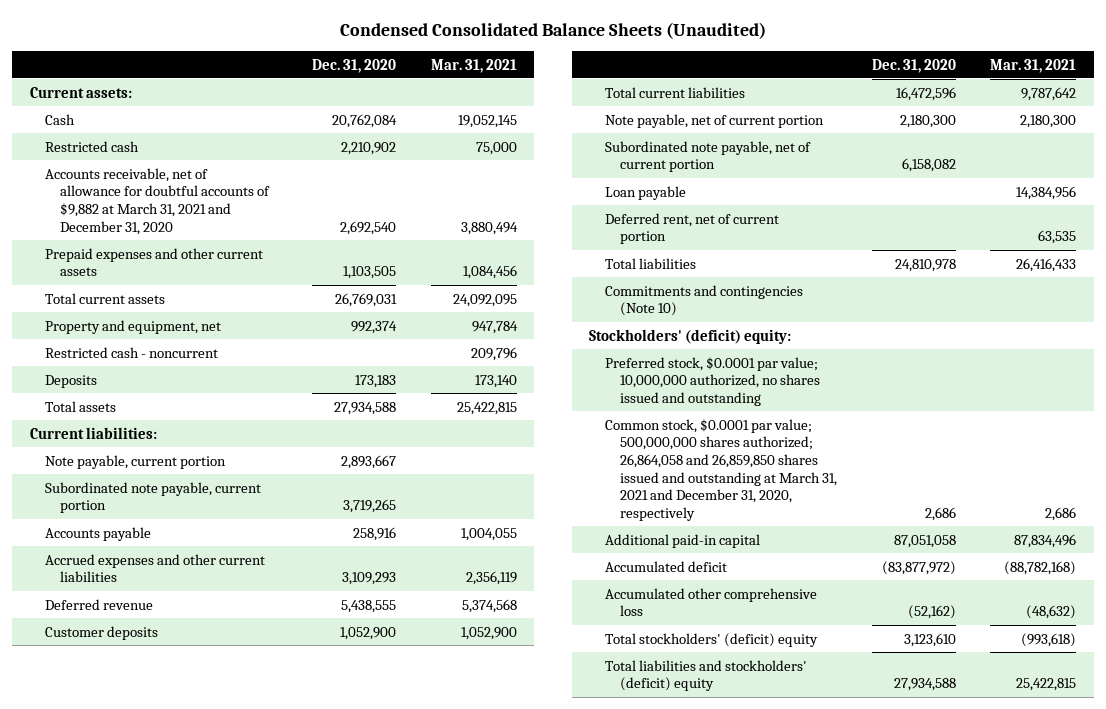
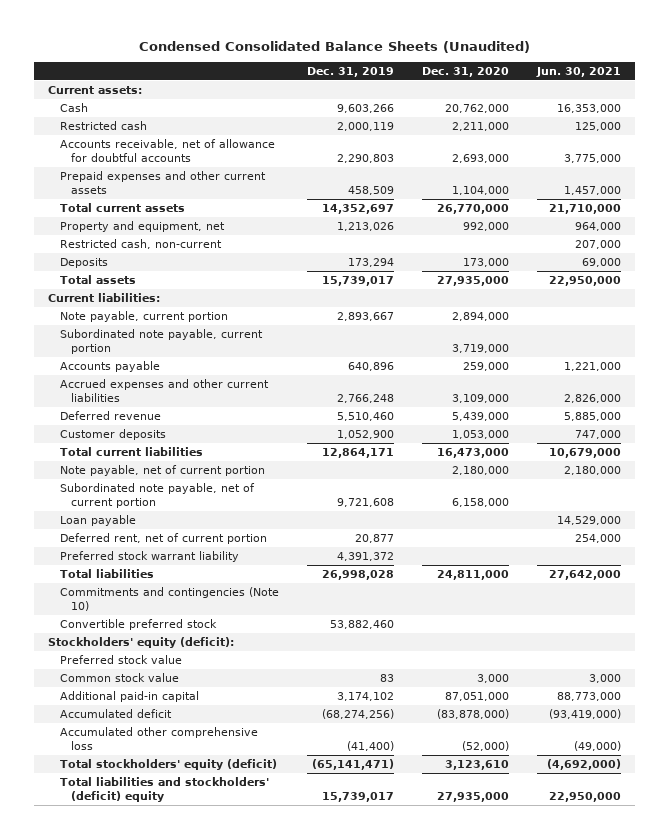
- | Dec. 31, 2020 | Mar. 31, 2021
+ | Dec. 31, 2019 | Dec. 31, 2020 | Jun. 30, 2021
- Cash | 20,762,084 | 19,052,145
- Restricted cash | 2,210,902 | 75,000
- Accounts receivable, net of allowance for doubtful accounts of $9,882 at March 31, 2021 and December 31, 2020 | 2,692,540 | 3,880,494
- Prepaid expenses and other current assets | 1,103,505 | 1,084,456
- Total current assets | 26,769,031 | 24,092,095
- Property and equipment, net | 992,374 | 947,784
- Restricted cash - noncurrent | | 209,796
- Deposits | 173,183 | 173,140
- Total assets | 27,934,588 | 25,422,815
+ Cash | 9,603,266 | 20,762,000 | 16,353,000
+ Restricted cash | 2,000,119 | 2,211,000 | 125,000
+ Accounts receivable, net of allowance for doubtful accounts | 2,290,803 | 2,693,000 | 3,775,000
+ Prepaid expenses and other current assets | 458,509 | 1,104,000 | 1,457,000
+ Total current assets | 14,352,697 | 26,770,000 | 21,710,000
+ Property and equipment, net | 1,213,026 | 992,000 | 964,000
+ Restricted cash, non-current | | | 207,000
+ Deposits | 173,294 | 173,000 | 69,000
+ Total assets | 15,739,017 | 27,935,000 | 22,950,000
- Note payable, current portion | 2,893,667 |
- Subordinated note payable, current portion | 3,719,265 |
- Accounts payable | 258,916 | 1,004,055
- Accrued expenses and other current liabilities | 3,109,293 | 2,356,119
- Deferred revenue | 5,438,555 | 5,374,568
- Customer deposits | 1,052,900 | 1,052,900
- Total current liabilities | 16,472,596 | 9,787,642
- Note payable, net of current portion | 2,180,300 | 2,180,300
- Subordinated note payable, net of current portion | 6,158,082 |
+ Note payable, current portion | 2,893,667 | 2,894,000 |
+ Subordinated note payable, current portion | | 3,719,000 |
+ Accounts payable | 640,896 | 259,000 | 1,221,000
+ Accrued expenses and other current liabilities | 2,766,248 | 3,109,000 | 2,826,000
+ Deferred revenue | 5,510,460 | 5,439,000 | 5,885,000
+ Customer deposits | 1,052,900 | 1,053,000 | 747,000
+ Total current liabilities | 12,864,171 | 16,473,000 | 10,679,000
+ Note payable, net of current portion | | 2,180,000 | 2,180,000
+ Subordinated note payable, net of current portion | 9,721,608 | 6,158,000 |
- Total liabilities | 24,810,978 | 26,416,433
+ Preferred stock warrant liability | 4,391,372 | |
+ Total liabilities | 26,998,028 | 24,811,000 | 27,642,000
- Stockholders' (deficit) equity:
- Preferred stock, $0.0001 par value; 10,000,000 authorized, no shares issued and outstanding
- Common stock, $0.0001 par value; 500,000,000 shares authorized; 26,864,058 and 26,859,850 shares issued and outstanding at March 31, 2021 and December 31, 2020, respectively | 2,686 | 2,686
- Additional paid-in capital | 87,051,058 | 87,834,496
- Accumulated deficit | (83,877,972) | (88,782,168)
- Accumulated other comprehensive loss | (52,162) | (48,632)
- Total stockholders' (deficit) equity | 3,123,610 | (993,618)
- Total liabilities and stockholders' (deficit) equity | 27,934,588 | 25,422,815
+ Convertible preferred stock | 53,882,460 | |
+ Stockholders' equity (deficit):
+ Preferred stock value
+ Common stock value | 83 | 3,000 | 3,000
+ Additional paid-in capital | 3,174,102 | 87,051,000 | 88,773,000
+ Accumulated deficit | (68,274,256) | (83,878,000) | (93,419,000)
+ Accumulated other comprehensive loss | (41,400) | (52,000) | (49,000)
+ Total stockholders' equity (deficit) | (65,141,471) | 3,123,610 | (4,692,000)
+ Total liabilities and stockholders' (deficit) equity | 15,739,017 | 27,935,000 | 22,950,000

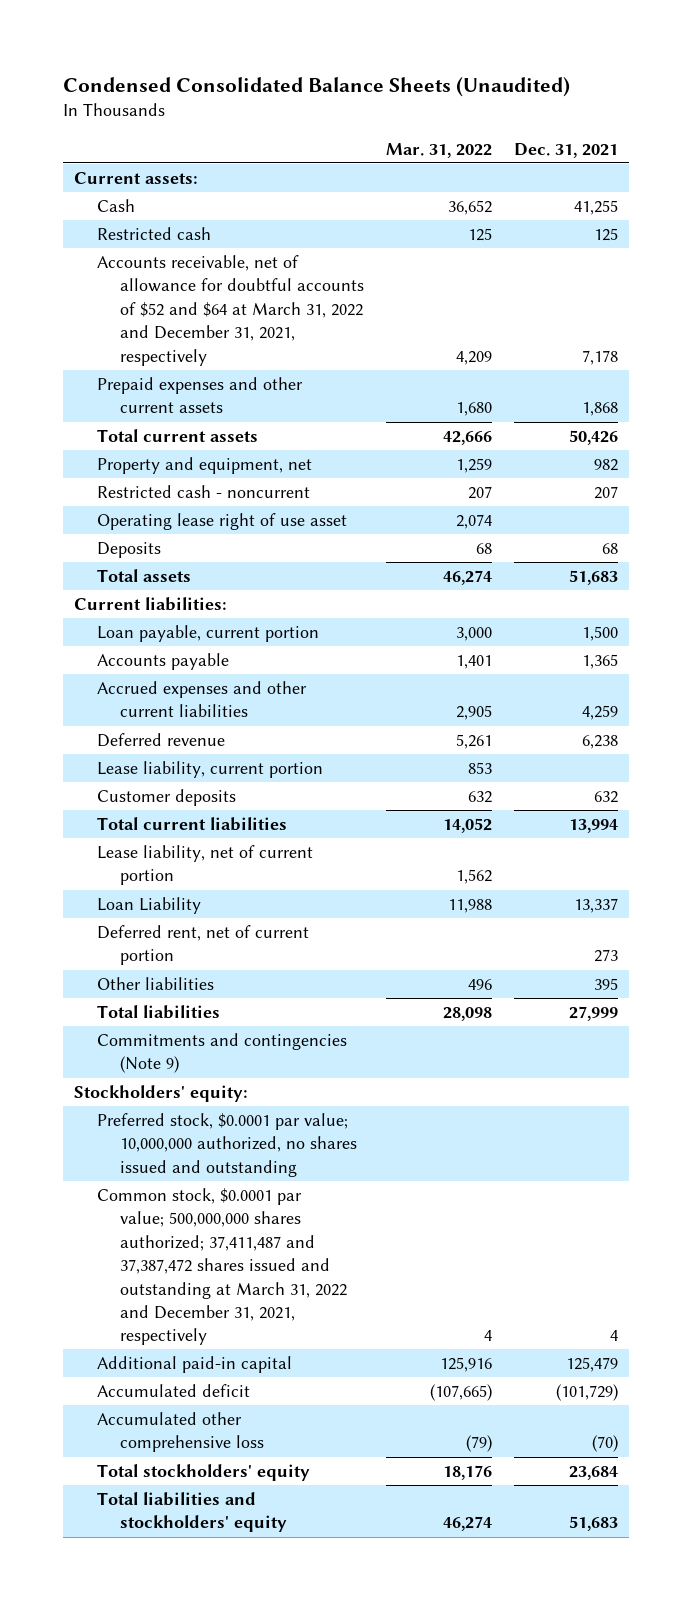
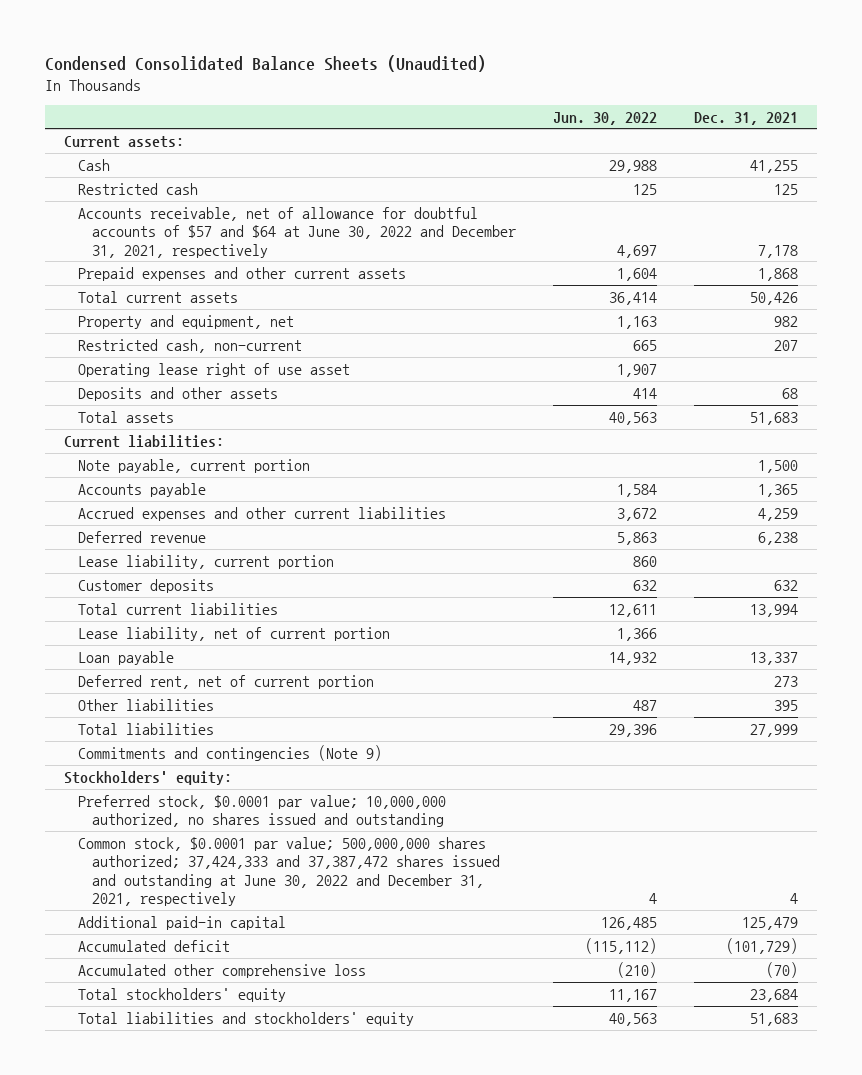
- | Mar. 31, 2022 | Dec. 31, 2021
+ | Jun. 30, 2022 | Dec. 31, 2021
- Accounts receivable, net of allowance for doubtful accounts of $52 and $64 at March 31, 2022 and December 31, 2021, respectively | 4,209 | 7,178
+ Accounts receivable, net of allowance for doubtful accounts of $57 and $64 at June 30, 2022 and December 31, 2021, respectively | 4,697 | 7,178
- Restricted cash - noncurrent | 207 | 207
+ Restricted cash, non-current | 665 | 207
- Deposits | 68 | 68
+ Deposits and other assets | 414 | 68
- Loan payable, current portion | 3,000 | 1,500
+ Note payable, current portion | | 1,500
- Loan Liability | 11,988 | 13,337
+ Loan payable | 14,932 | 13,337
- Common stock, $0.0001 par value; 500,000,000 shares authorized; 37,411,487 and 37,387,472 shares issued and outstanding at March 31, 2022 and December 31, 2021, respectively | 4 | 4
+ Common stock, $0.0001 par value; 500,000,000 shares authorized; 37,424,333 and 37,387,472 shares issued and outstanding at June 30, 2022 and December 31, 2021, respectively | 4 | 4

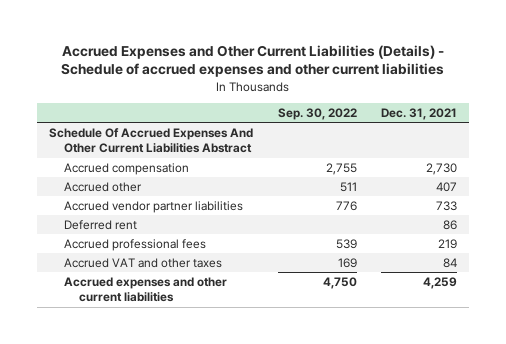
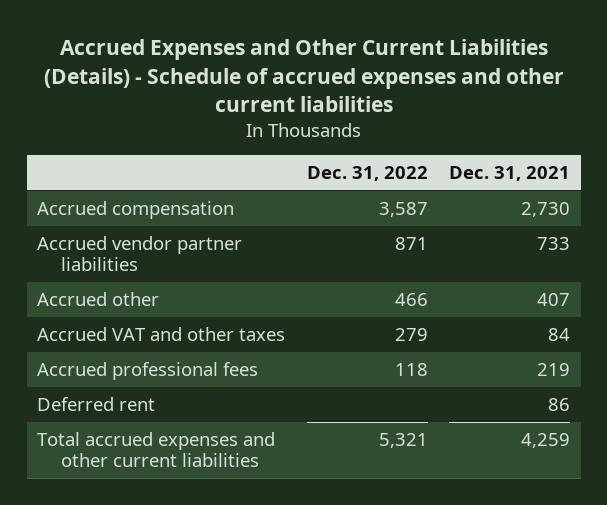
- | Sep. 30, 2022 | Dec. 31, 2021
+ | Dec. 31, 2022 | Dec. 31, 2021
- Schedule Of Accrued Expenses And Other Current Liabilities Abstract
moved down: Accrued other | 466 | 407
- Accrued expenses and other current liabilities | 4,750 | 4,259
moved down: Accrued professional fees | 118 | 219
moved down: Deferred rent | | 86
+ Total accrued expenses and other current liabilities | 5,321 | 4,259

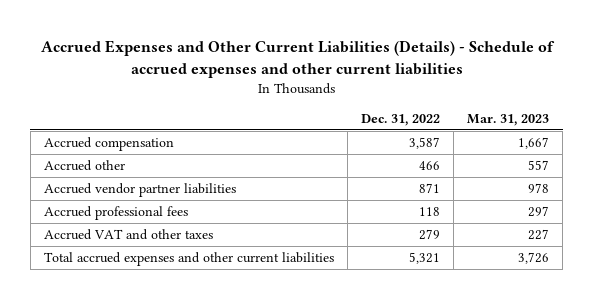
- | Dec. 31, 2022 | Dec. 31, 2021
+ | Dec. 31, 2022 | Mar. 31, 2023
moved down: Accrued vendor partner liabilities | 871 | 978
- Deferred rent | | 86
moved down: Accrued VAT and other taxes | 279 | 227

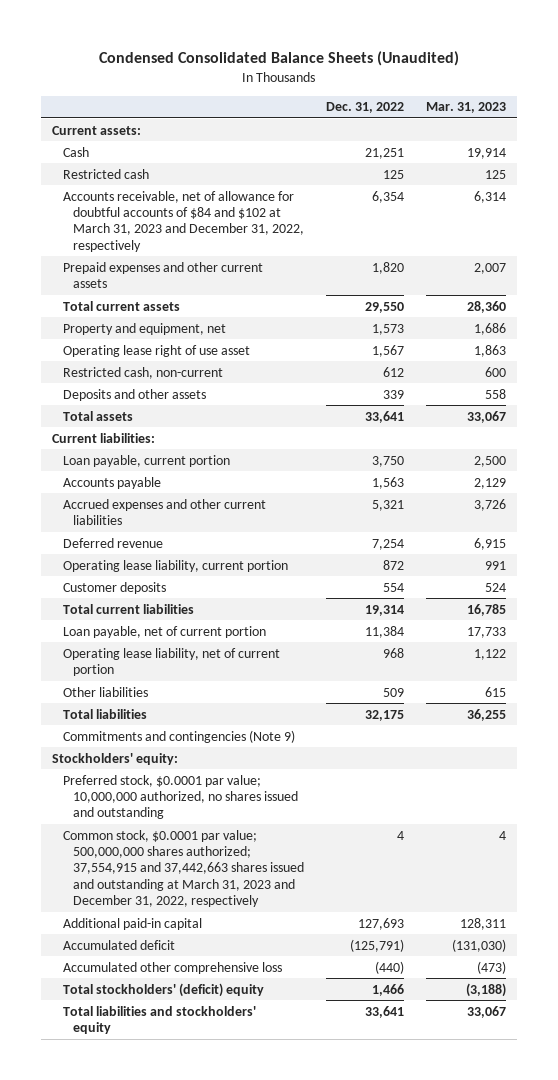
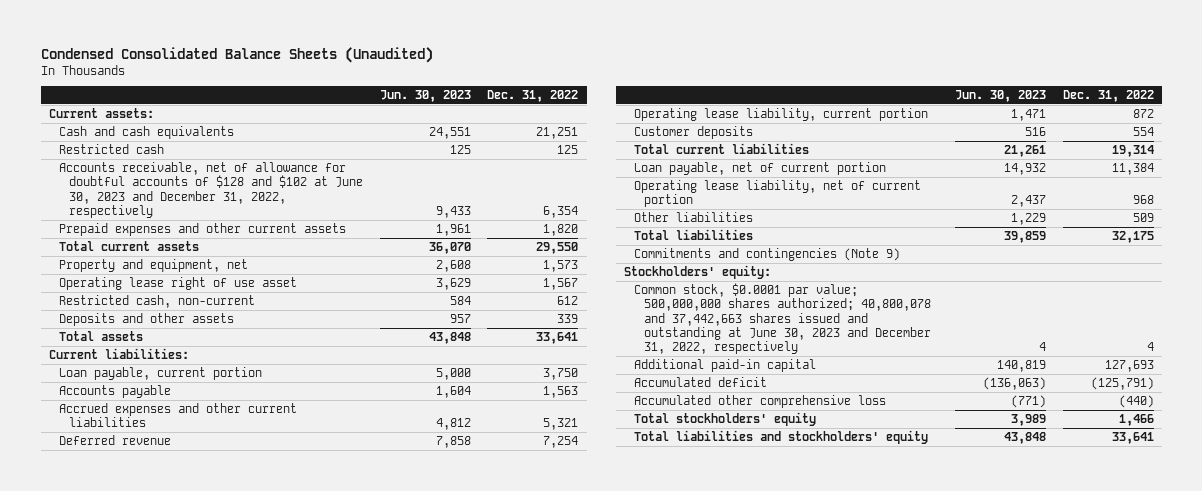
- | Dec. 31, 2022 | Mar. 31, 2023
+ | Jun. 30, 2023 | Dec. 31, 2022
- Cash | 21,251 | 19,914
+ Cash and cash equivalents | 24,551 | 21,251
- Accounts receivable, net of allowance for doubtful accounts of $84 and $102 at March 31, 2023 and December 31, 2022, respectively | 6,354 | 6,314
+ Accounts receivable, net of allowance for doubtful accounts of $128 and $102 at June 30, 2023 and December 31, 2022, respectively | 9,433 | 6,354
- Preferred stock, $0.0001 par value; 10,000,000 authorized, no shares issued and outstanding
- Common stock, $0.0001 par value; 500,000,000 shares authorized; 37,554,915 and 37,442,663 shares issued and outstanding at March 31, 2023 and December 31, 2022, respectively | 4 | 4
+ Common stock, $0.0001 par value; 500,000,000 shares authorized; 40,800,078 and 37,442,663 shares issued and outstanding at June 30, 2023 and December 31, 2022, respectively | 4 | 4
- Total stockholders' (deficit) equity | 1,466 | (3,188)
+ Total stockholders' equity | 3,989 | 1,466

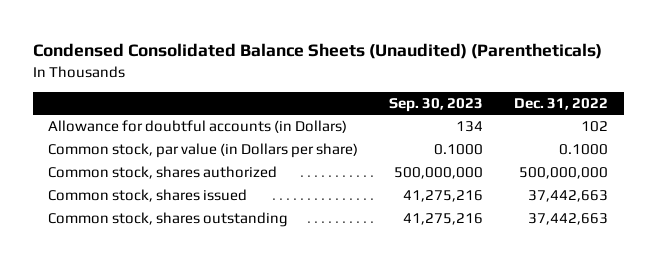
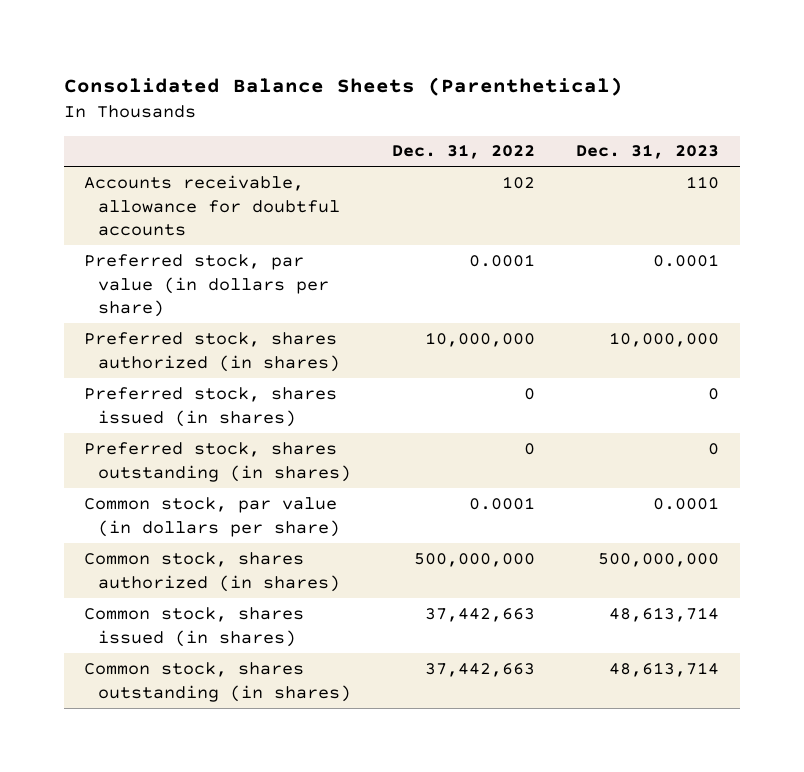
- Condensed Consolidated Balance Sheets (Unaudited) (Parentheticals)
+ Consolidated Balance Sheets (Parenthetical)
- | Sep. 30, 2023 | Dec. 31, 2022
+ | Dec. 31, 2022 | Dec. 31, 2023
- Allowance for doubtful accounts (in Dollars) | 134 | 102
- Common stock, par value (in Dollars per share) | 0.1000 | 0.1000
- Common stock, shares authorized | 500,000,000 | 500,000,000
- Common stock, shares issued | 41,275,216 | 37,442,663
- Common stock, shares outstanding | 41,275,216 | 37,442,663
+ Accounts receivable, allowance for doubtful accounts | 102 | 110
+ Preferred stock, par value (in dollars per share) | 0.0001 | 0.0001
+ Preferred stock, shares authorized (in shares) | 10,000,000 | 10,000,000
+ Preferred stock, shares issued (in shares) | 0 | 0
+ Preferred stock, shares outstanding (in shares) | 0 | 0
+ Common stock, par value (in dollars per share) | 0.0001 | 0.0001
+ Common stock, shares authorized (in shares) | 500,000,000 | 500,000,000
+ Common stock, shares issued (in shares) | 37,442,663 | 48,613,714
+ Common stock, shares outstanding (in shares) | 37,442,663 | 48,613,714

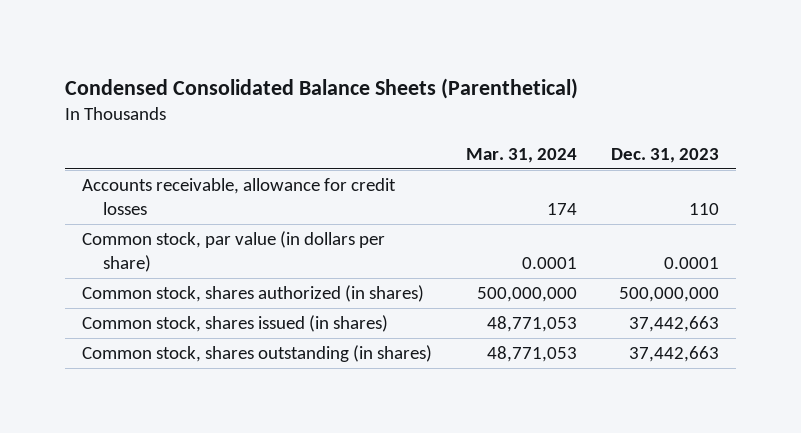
- Consolidated Balance Sheets (Parenthetical)
+ Condensed Consolidated Balance Sheets (Parenthetical)
- | Dec. 31, 2022 | Dec. 31, 2023
+ | Mar. 31, 2024 | Dec. 31, 2023
- Accounts receivable, allowance for doubtful accounts | 102 | 110
- Preferred stock, par value (in dollars per share) | 0.0001 | 0.0001
- Preferred stock, shares authorized (in shares) | 10,000,000 | 10,000,000
- Preferred stock, shares issued (in shares) | 0 | 0
- Preferred stock, shares outstanding (in shares) | 0 | 0
+ Accounts receivable, allowance for credit losses | 174 | 110
- Common stock, shares issued (in shares) | 37,442,663 | 48,613,714
- Common stock, shares outstanding (in shares) | 37,442,663 | 48,613,714
+ Common stock, shares issued (in shares) | 48,771,053 | 37,442,663
+ Common stock, shares outstanding (in shares) | 48,771,053 | 37,442,663

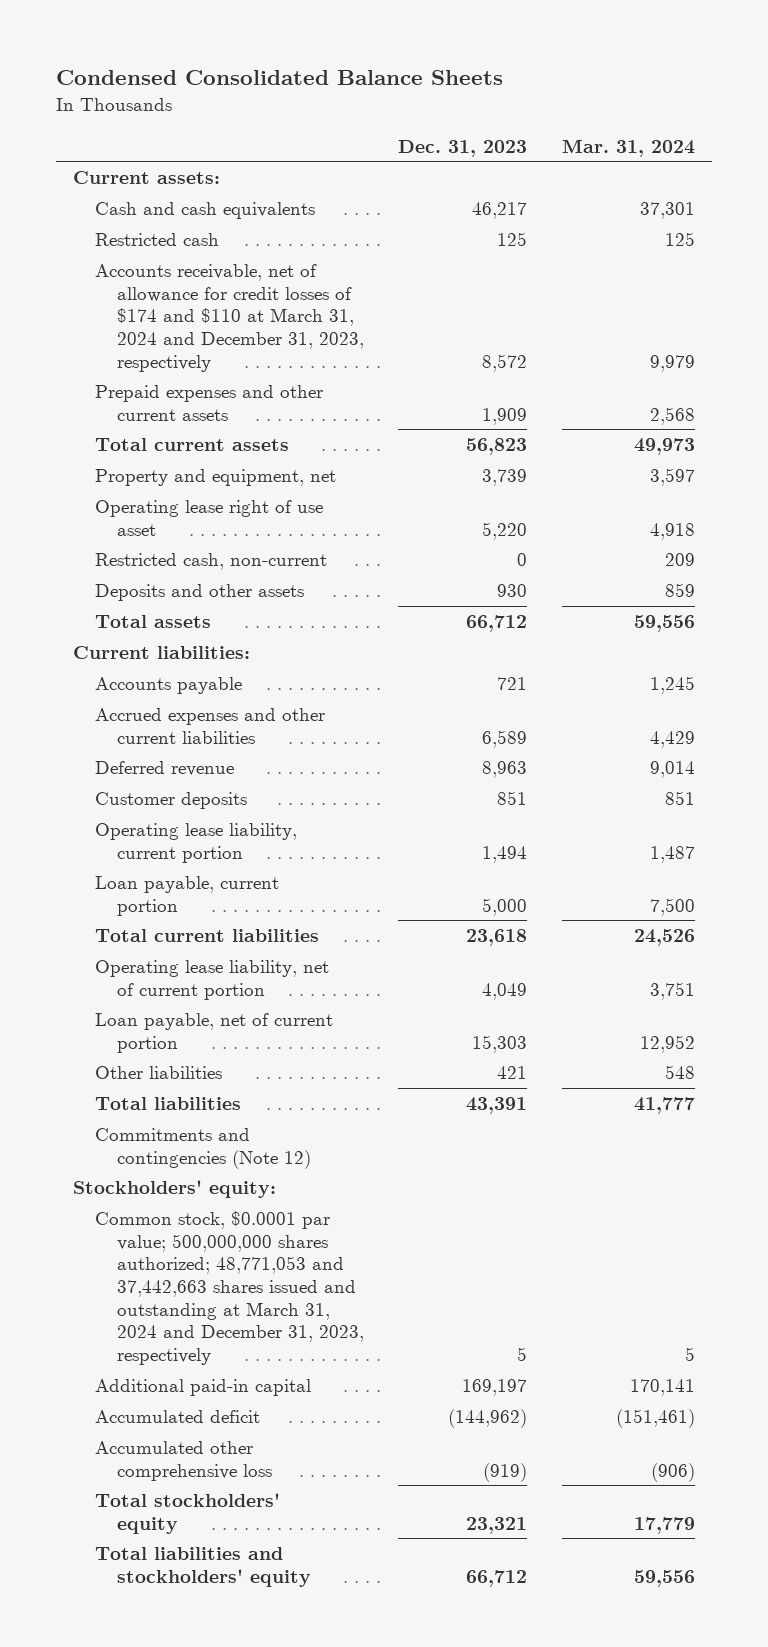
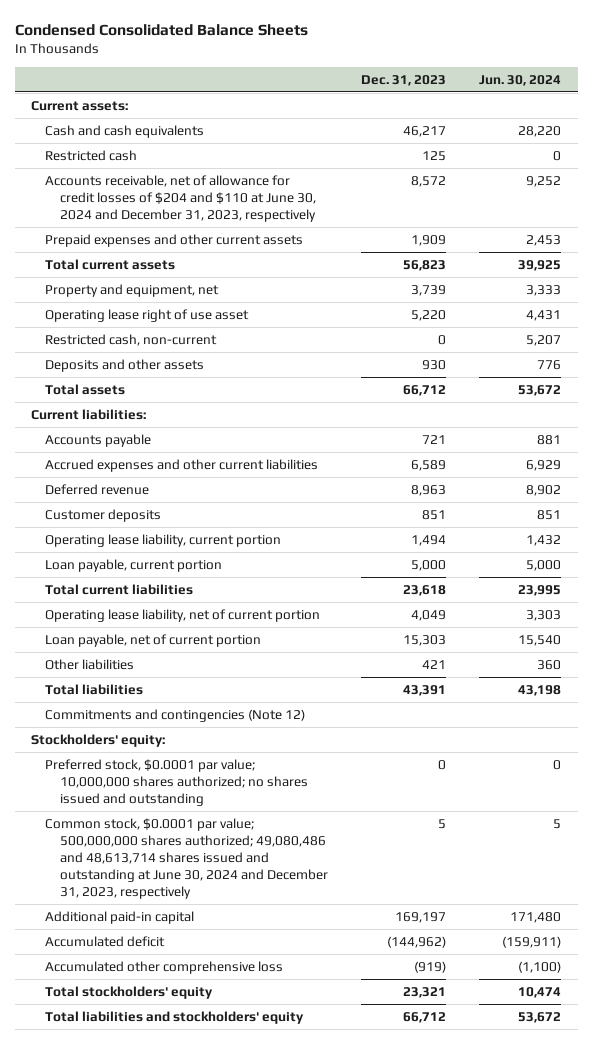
- | Dec. 31, 2023 | Mar. 31, 2024
+ | Dec. 31, 2023 | Jun. 30, 2024
- Accounts receivable, net of allowance for credit losses of $174 and $110 at March 31, 2024 and December 31, 2023, respectively | 8,572 | 9,979
+ Accounts receivable, net of allowance for credit losses of $204 and $110 at June 30, 2024 and December 31, 2023, respectively | 8,572 | 9,252
- Common stock, $0.0001 par value; 500,000,000 shares authorized; 48,771,053 and 37,442,663 shares issued and outstanding at March 31, 2024 and December 31, 2023, respectively | 5 | 5
+ Preferred stock, $0.0001 par value; 10,000,000 shares authorized; no shares issued and outstanding | 0 | 0
+ Common stock, $0.0001 par value; 500,000,000 shares authorized; 49,080,486 and 48,613,714 shares issued and outstanding at June 30, 2024 and December 31, 2023, respectively | 5 | 5

